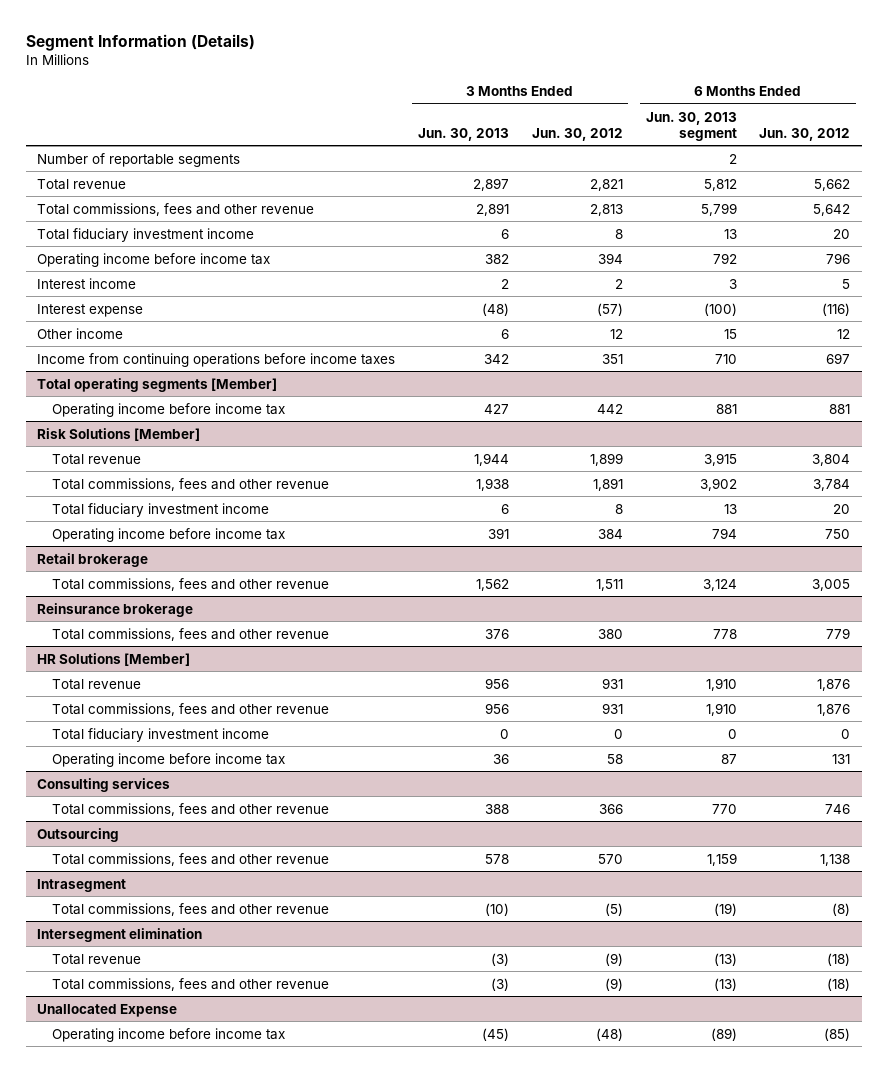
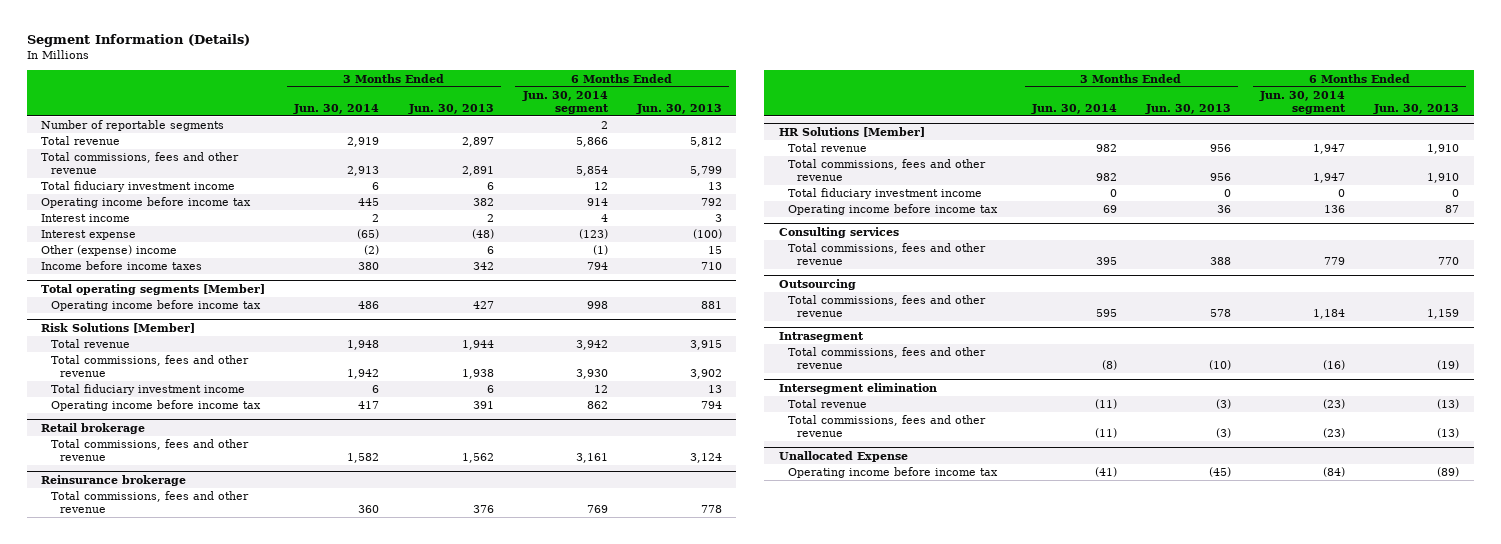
- | 3 Months Ended Jun. 30, 2013 | 3 Months Ended Jun. 30, 2012 | 6 Months Ended Jun. 30, 2013 segment | 6 Months Ended Jun. 30, 2012
+ | 3 Months Ended Jun. 30, 2014 | 3 Months Ended Jun. 30, 2013 | 6 Months Ended Jun. 30, 2014 segment | 6 Months Ended Jun. 30, 2013
- Other income | 6 | 12 | 15 | 12
- Income from continuing operations before income taxes | 342 | 351 | 710 | 697
+ Other (expense) income | (2) | 6 | (1) | 15
+ Income before income taxes | 380 | 342 | 794 | 710

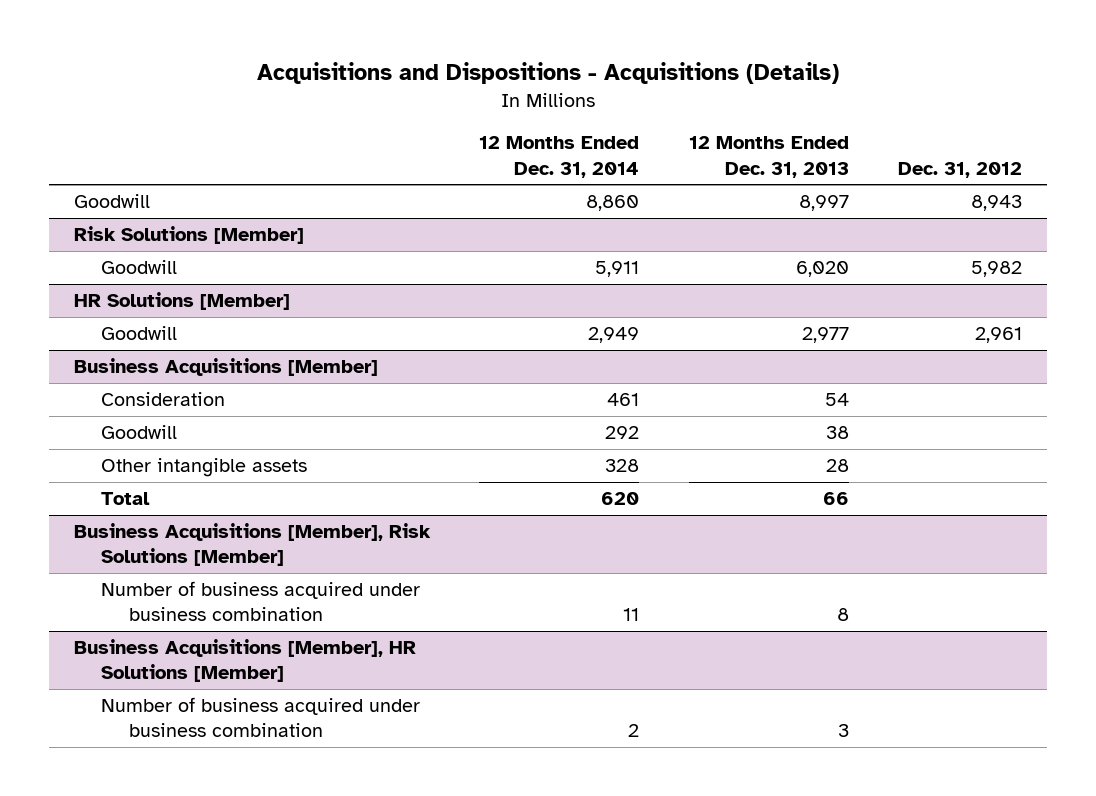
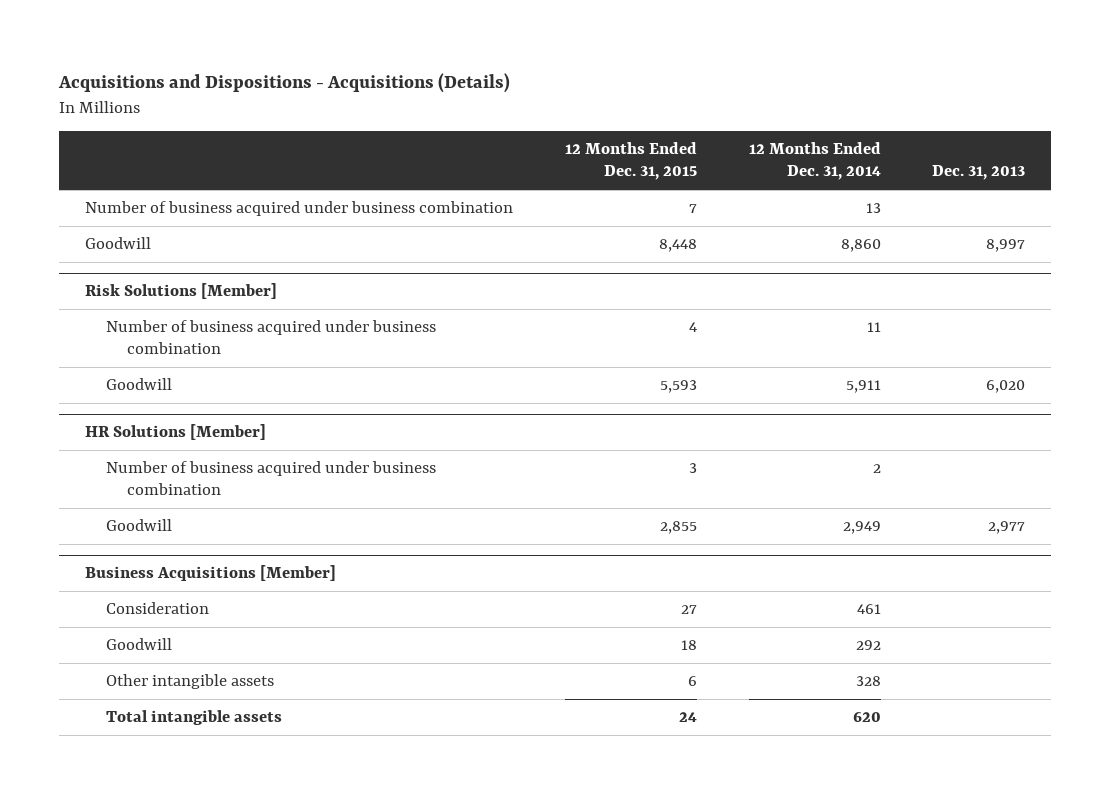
- | 12 Months Ended Dec. 31, 2014 | 12 Months Ended Dec. 31, 2013 | Dec. 31, 2012
+ | 12 Months Ended Dec. 31, 2015 | 12 Months Ended Dec. 31, 2014 | Dec. 31, 2013
+ Number of business acquired under business combination | 7 | 13 |
@ Risk Solutions [Member]
+ Number of business acquired under business combination | 4 | 11 |
@ HR Solutions [Member]
+ Number of business acquired under business combination | 3 | 2 |
@ Business Acquisitions [Member]
- Total | 620 | 66 |
- Business Acquisitions [Member], Risk Solutions [Member]
- Number of business acquired under business combination | 11 | 8 |
- Business Acquisitions [Member], HR Solutions [Member]
- Number of business acquired under business combination | 2 | 3 |
@ Business Acquisitions [Member]
+ Total intangible assets | 24 | 620 |

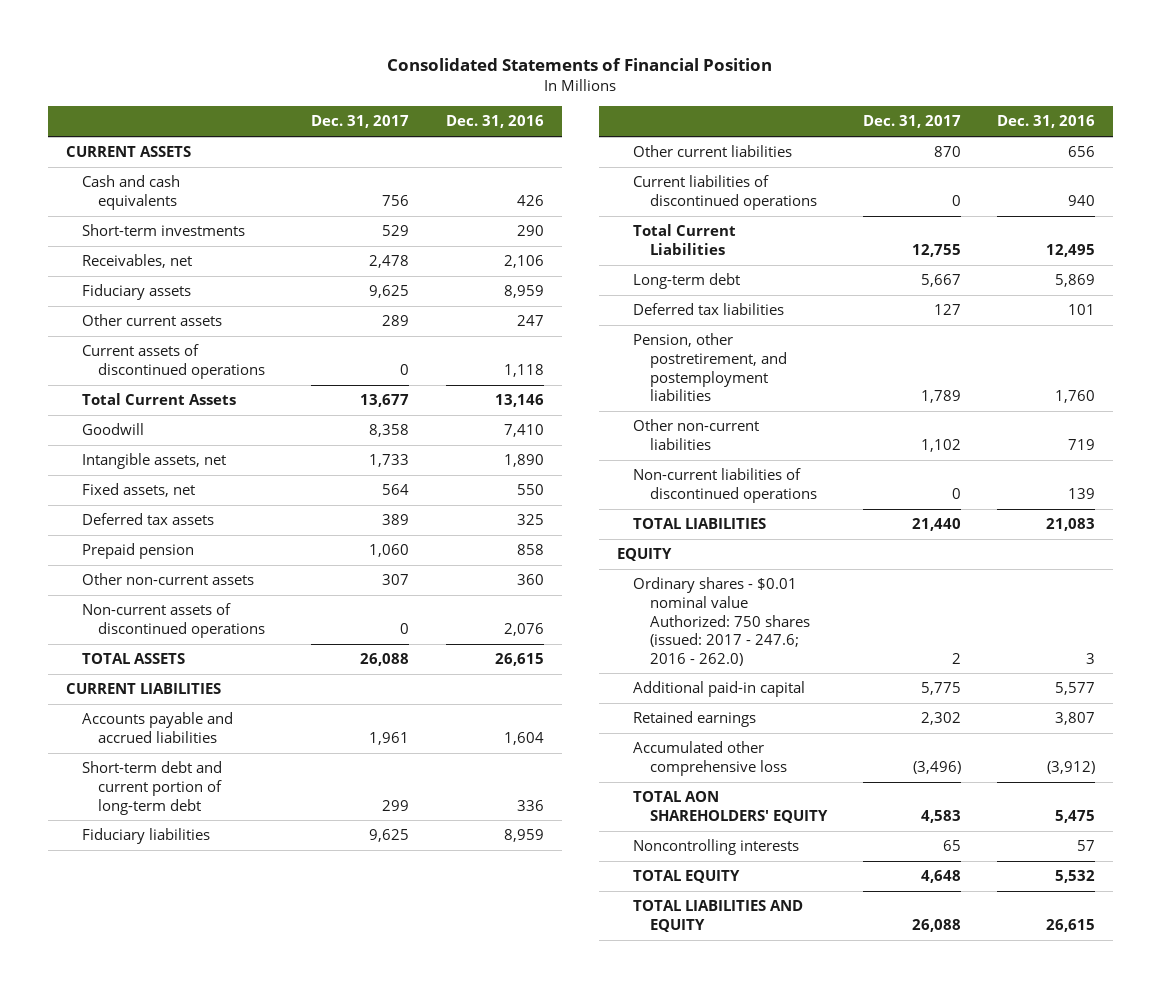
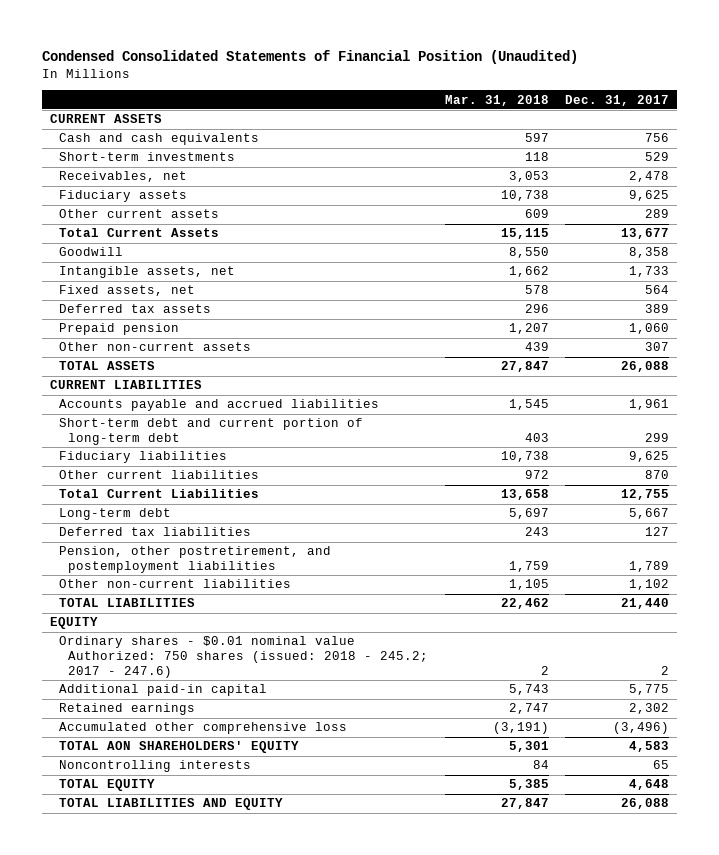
- Consolidated Statements of Financial Position
+ Condensed Consolidated Statements of Financial Position (Unaudited)
- | Dec. 31, 2017 | Dec. 31, 2016
+ | Mar. 31, 2018 | Dec. 31, 2017
- Current assets of discontinued operations | 0 | 1,118
- Non-current assets of discontinued operations | 0 | 2,076
- Current liabilities of discontinued operations | 0 | 940
- Non-current liabilities of discontinued operations | 0 | 139
- Ordinary shares - $0.01 nominal value Authorized: 750 shares (issued: 2017 - 247.6; 2016 - 262.0) | 2 | 3
+ Ordinary shares - $0.01 nominal value Authorized: 750 shares (issued: 2018 - 245.2; 2017 - 247.6) | 2 | 2

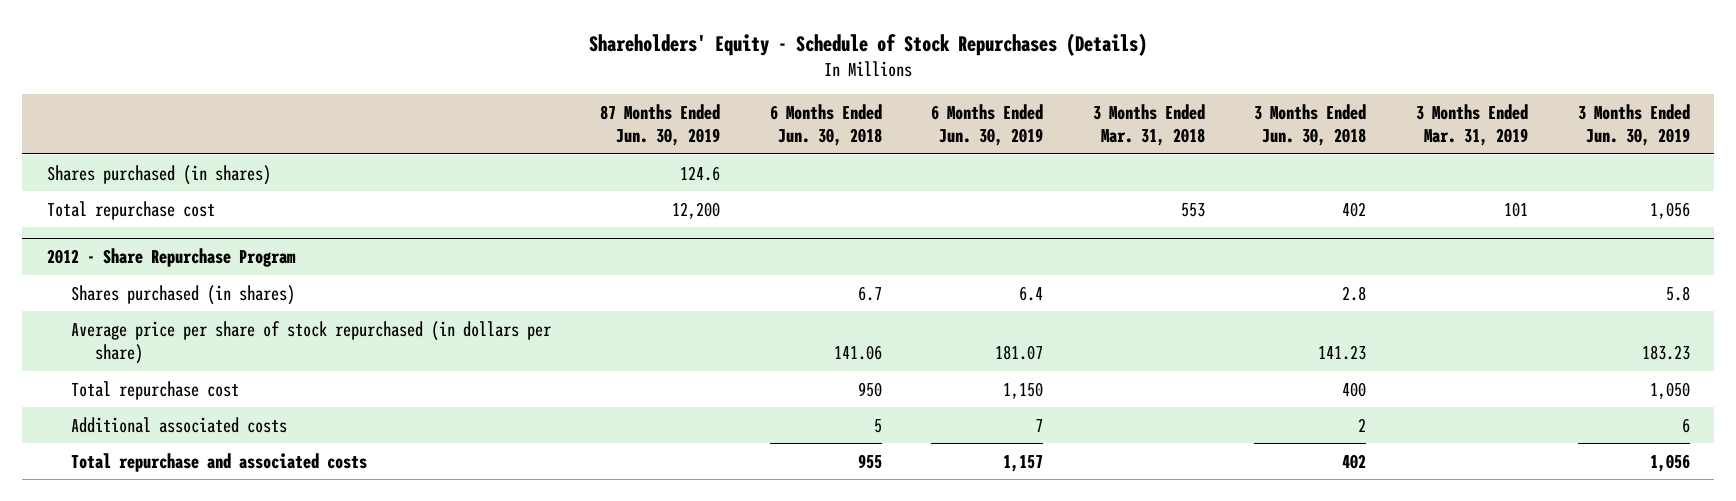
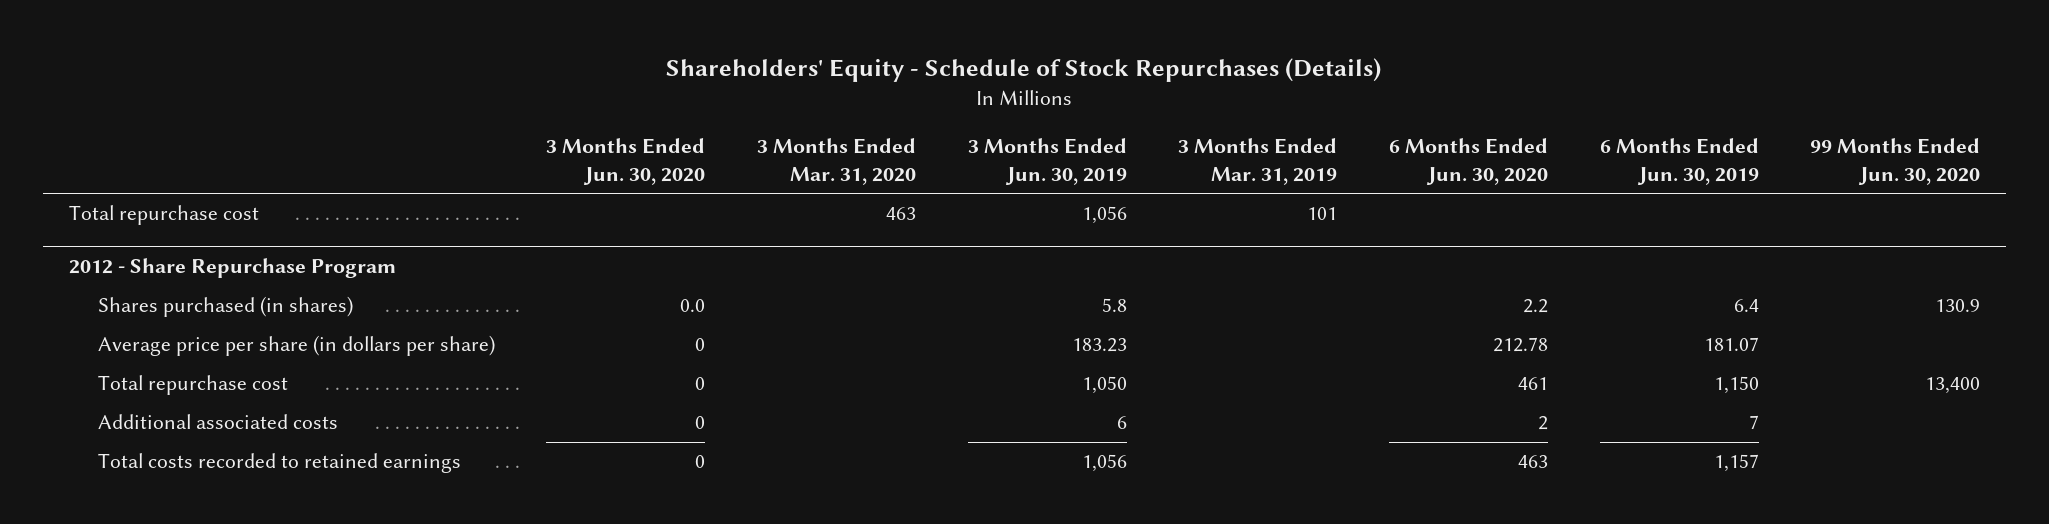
- | 87 Months Ended Jun. 30, 2019 | 6 Months Ended Jun. 30, 2018 | 6 Months Ended Jun. 30, 2019 | 3 Months Ended Mar. 31, 2018 | 3 Months Ended Jun. 30, 2018 | 3 Months Ended Mar. 31, 2019 | 3 Months Ended Jun. 30, 2019
+ | 3 Months Ended Jun. 30, 2020 | 3 Months Ended Mar. 31, 2020 | 3 Months Ended Jun. 30, 2019 | 3 Months Ended Mar. 31, 2019 | 6 Months Ended Jun. 30, 2020 | 6 Months Ended Jun. 30, 2019 | 99 Months Ended Jun. 30, 2020
- Shares purchased (in shares) | 124.6 | | | | | |
@ 2012 - Share Repurchase Program
- Average price per share of stock repurchased (in dollars per share) | | 141.06 | 181.07 | | 141.23 | | 183.23
+ Average price per share (in dollars per share) | 0 | | 183.23 | | 212.78 | 181.07 |
- Total repurchase and associated costs | | 955 | 1,157 | | 402 | | 1,056
+ Total costs recorded to retained earnings | 0 | | 1,056 | | 463 | 1,157 |

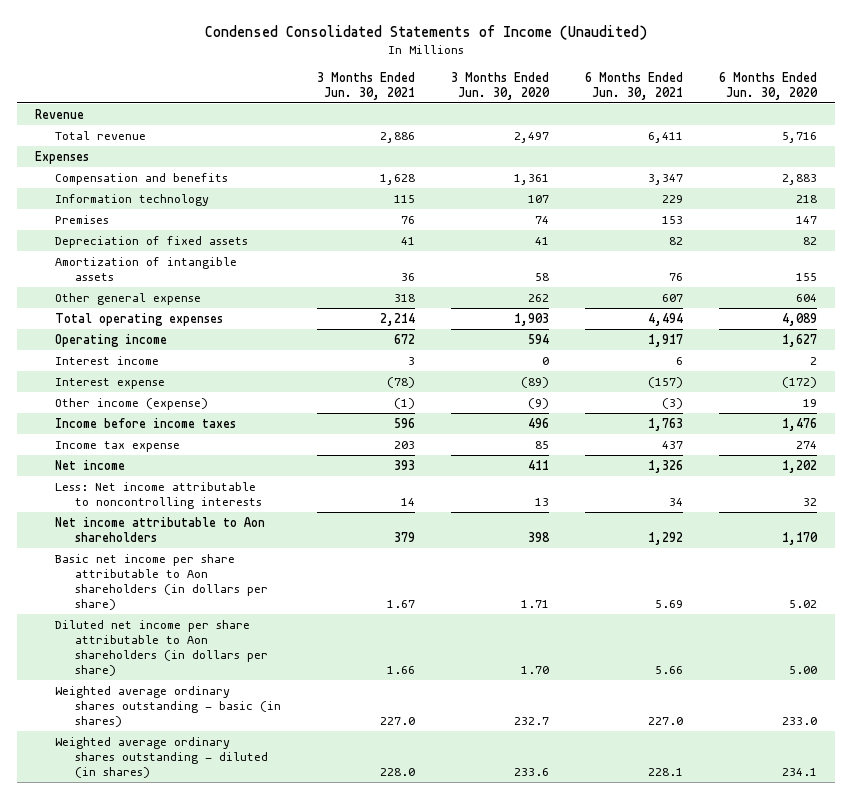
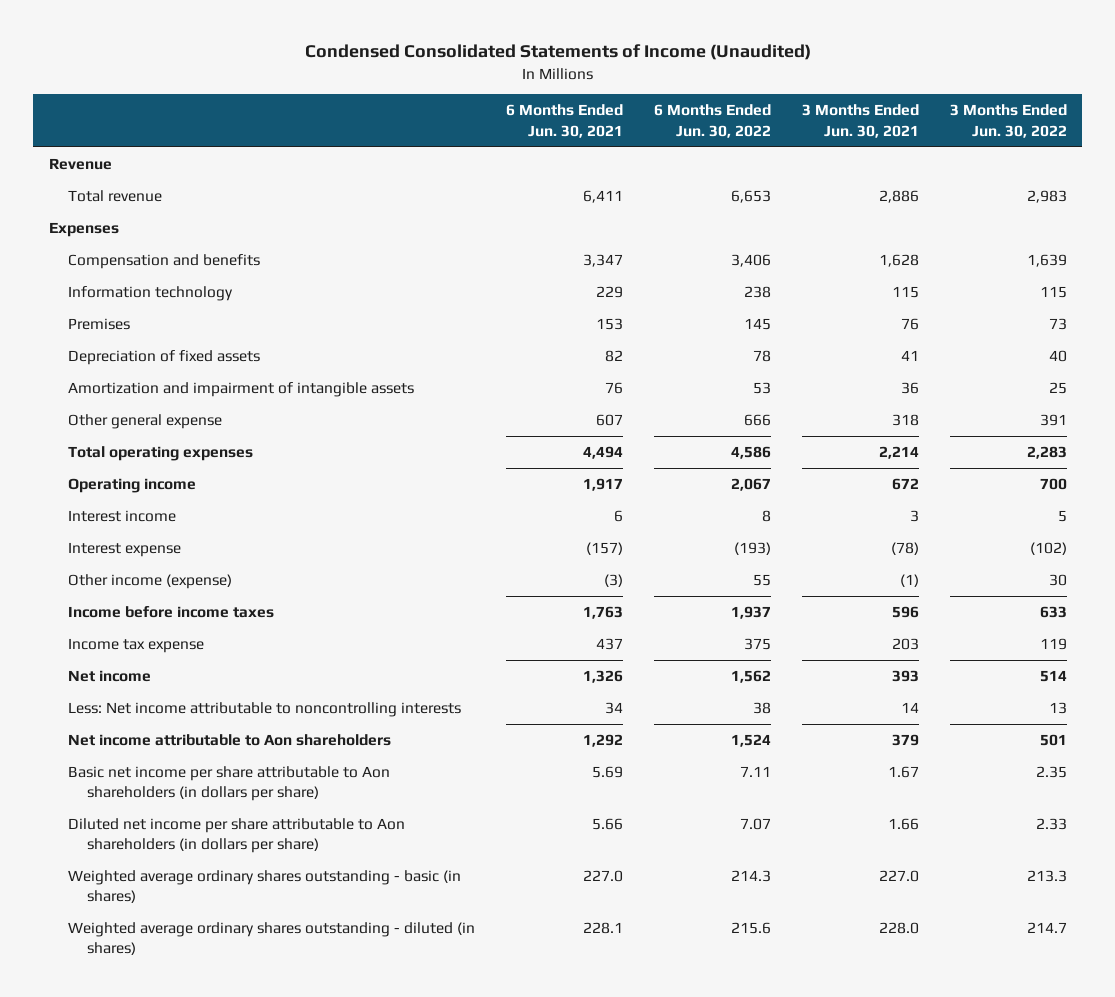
- | 3 Months Ended Jun. 30, 2021 | 3 Months Ended Jun. 30, 2020 | 6 Months Ended Jun. 30, 2021 | 6 Months Ended Jun. 30, 2020
+ | 6 Months Ended Jun. 30, 2021 | 6 Months Ended Jun. 30, 2022 | 3 Months Ended Jun. 30, 2021 | 3 Months Ended Jun. 30, 2022
- Amortization of intangible assets | 36 | 58 | 76 | 155
+ Amortization and impairment of intangible assets | 76 | 53 | 36 | 25

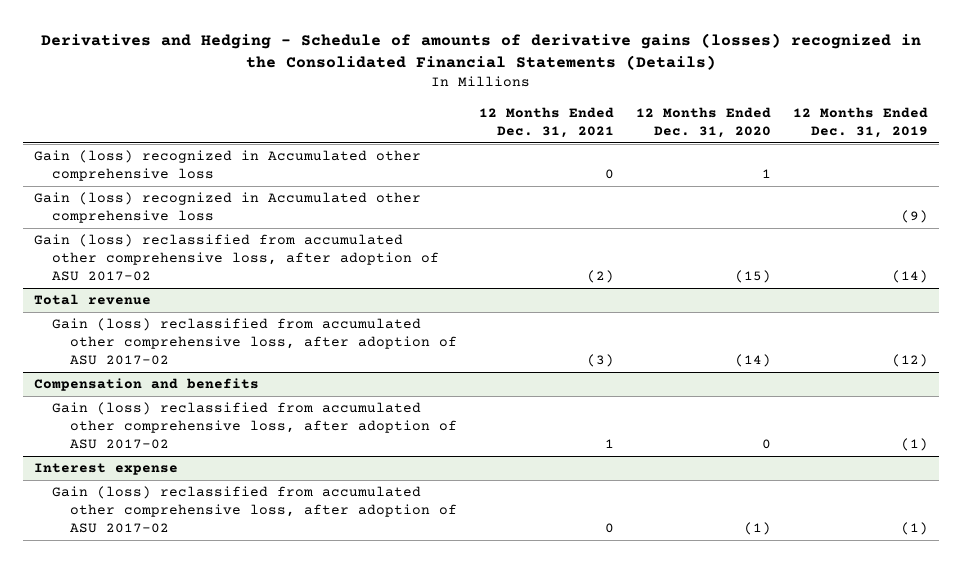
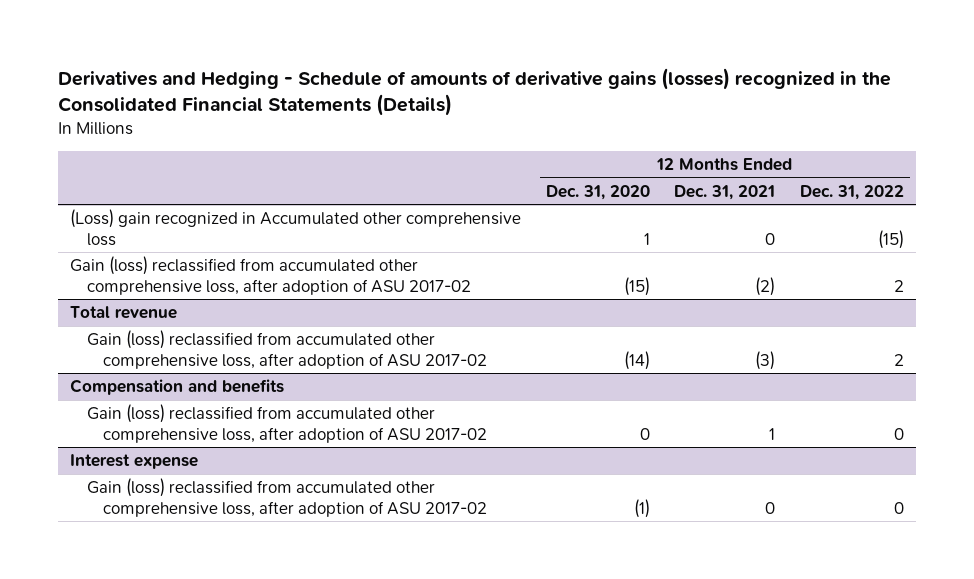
- | 12 Months Ended Dec. 31, 2021 | 12 Months Ended Dec. 31, 2020 | 12 Months Ended Dec. 31, 2019
+ | 12 Months Ended Dec. 31, 2020 | 12 Months Ended Dec. 31, 2021 | 12 Months Ended Dec. 31, 2022
- Gain (loss) recognized in Accumulated other comprehensive loss | 0 | 1 |
- Gain (loss) recognized in Accumulated other comprehensive loss | | | (9)
+ (Loss) gain recognized in Accumulated other comprehensive loss | 1 | 0 | (15)

